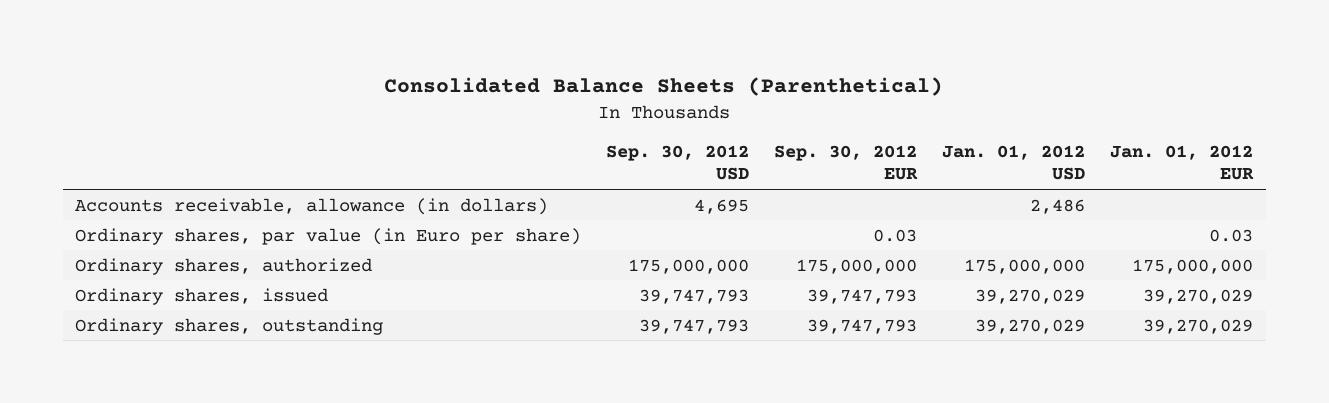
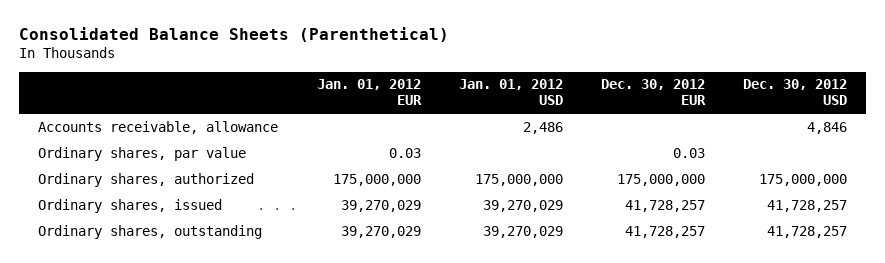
- | Sep. 30, 2012 USD | Sep. 30, 2012 EUR | Jan. 01, 2012 USD | Jan. 01, 2012 EUR
+ | Jan. 01, 2012 EUR | Jan. 01, 2012 USD | Dec. 30, 2012 EUR | Dec. 30, 2012 USD
- Accounts receivable, allowance (in dollars) | 4,695 | | 2,486 |
- Ordinary shares, par value (in Euro per share) | | 0.03 | | 0.03
+ Accounts receivable, allowance | | 2,486 | | 4,846
+ Ordinary shares, par value | 0.03 | | 0.03 |

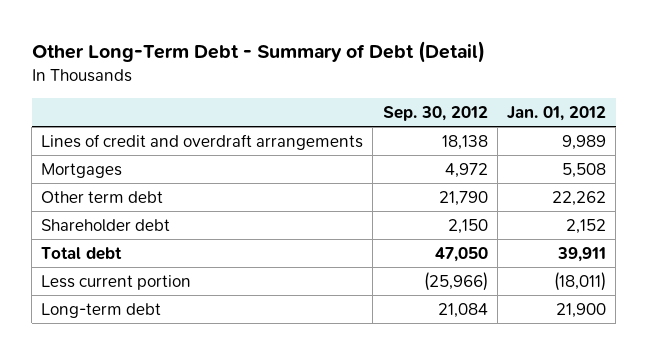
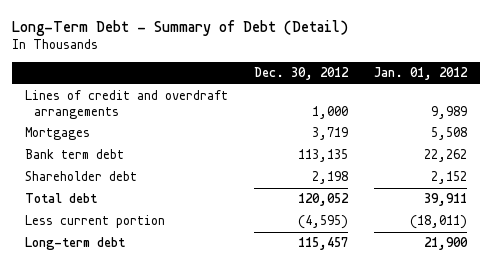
- Other Long-Term Debt - Summary of Debt (Detail)
+ Long-Term Debt - Summary of Debt (Detail)
- | Sep. 30, 2012 | Jan. 01, 2012
+ | Dec. 30, 2012 | Jan. 01, 2012
- Other term debt | 21,790 | 22,262
+ Bank term debt | 113,135 | 22,262

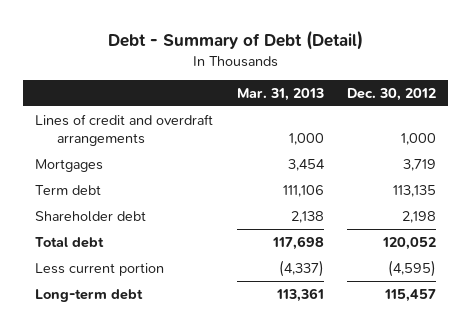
- Long-Term Debt - Summary of Debt (Detail)
+ Debt - Summary of Debt (Detail)
- | Dec. 30, 2012 | Jan. 01, 2012
+ | Mar. 31, 2013 | Dec. 30, 2012
- Bank term debt | 113,135 | 22,262
+ Term debt | 111,106 | 113,135

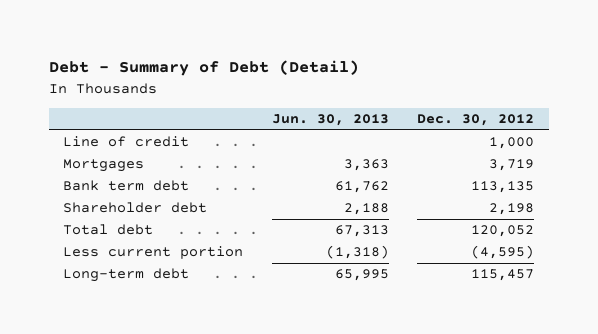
- | Mar. 31, 2013 | Dec. 30, 2012
+ | Jun. 30, 2013 | Dec. 30, 2012
- Lines of credit and overdraft arrangements | 1,000 | 1,000
+ Line of credit | | 1,000
- Term debt | 111,106 | 113,135
+ Bank term debt | 61,762 | 113,135

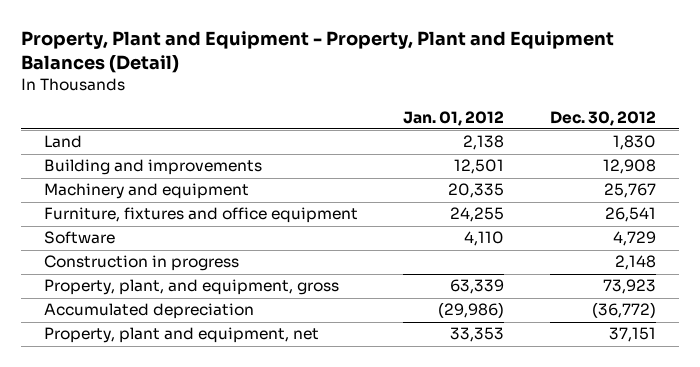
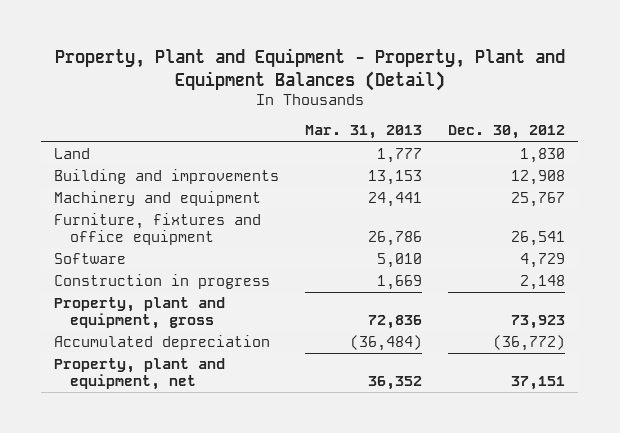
- | Jan. 01, 2012 | Dec. 30, 2012
+ | Mar. 31, 2013 | Dec. 30, 2012
- Property, plant, and equipment, gross | 63,339 | 73,923
+ Property, plant and equipment, gross | 72,836 | 73,923

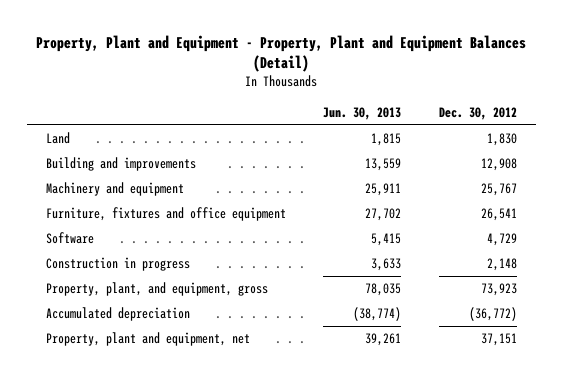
- | Mar. 31, 2013 | Dec. 30, 2012
+ | Jun. 30, 2013 | Dec. 30, 2012
- Property, plant and equipment, gross | 72,836 | 73,923
+ Property, plant, and equipment, gross | 78,035 | 73,923

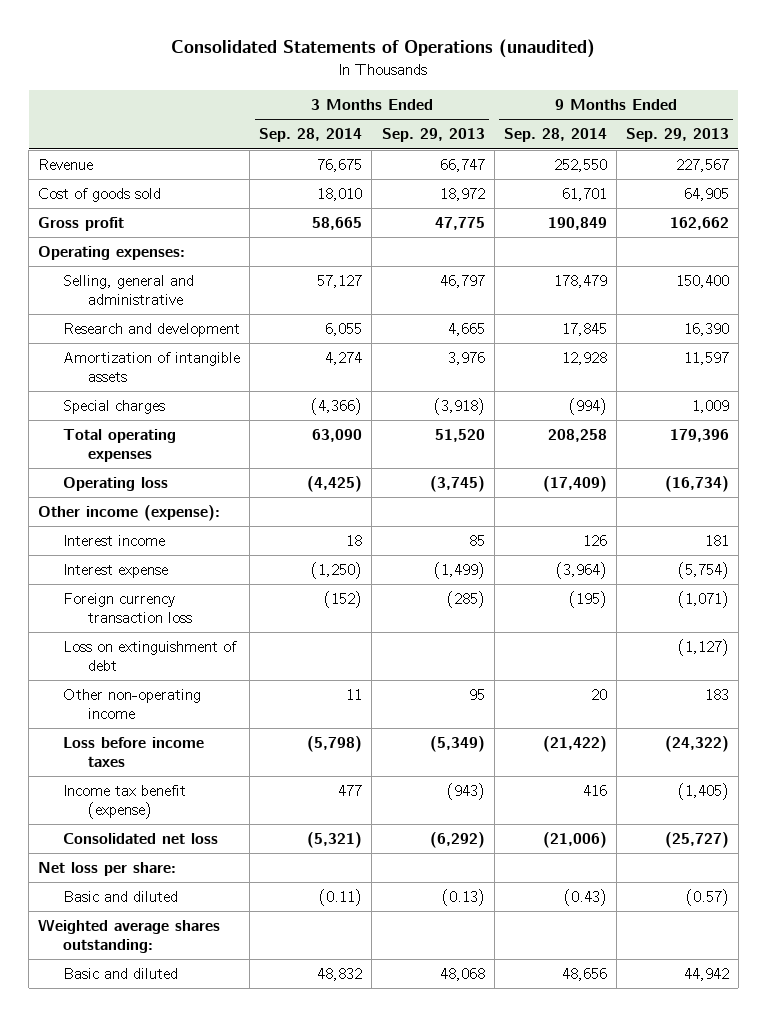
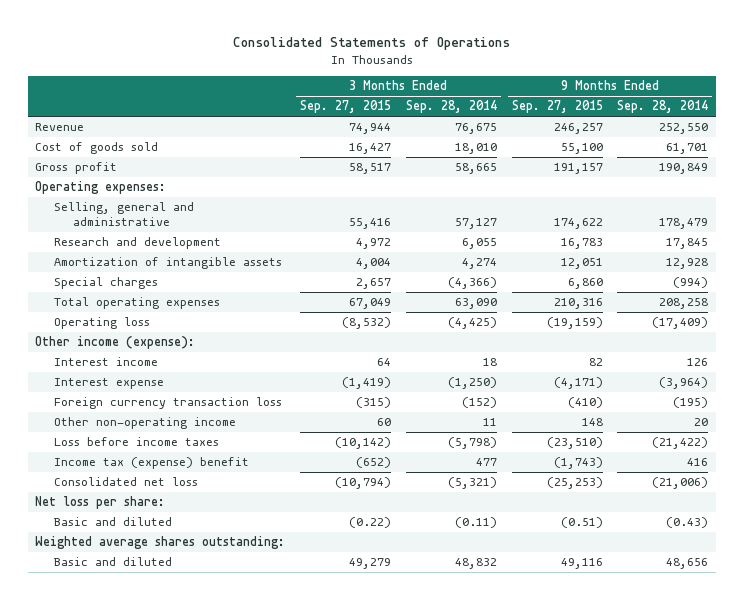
- Consolidated Statements of Operations (unaudited)
+ Consolidated Statements of Operations
- | 3 Months Ended Sep. 28, 2014 | 3 Months Ended Sep. 29, 2013 | 9 Months Ended Sep. 28, 2014 | 9 Months Ended Sep. 29, 2013
+ | 3 Months Ended Sep. 27, 2015 | 3 Months Ended Sep. 28, 2014 | 9 Months Ended Sep. 27, 2015 | 9 Months Ended Sep. 28, 2014
- Loss on extinguishment of debt | | | | (1,127)
- Income tax benefit (expense) | 477 | (943) | 416 | (1,405)
+ Income tax (expense) benefit | (652) | 477 | (1,743) | 416

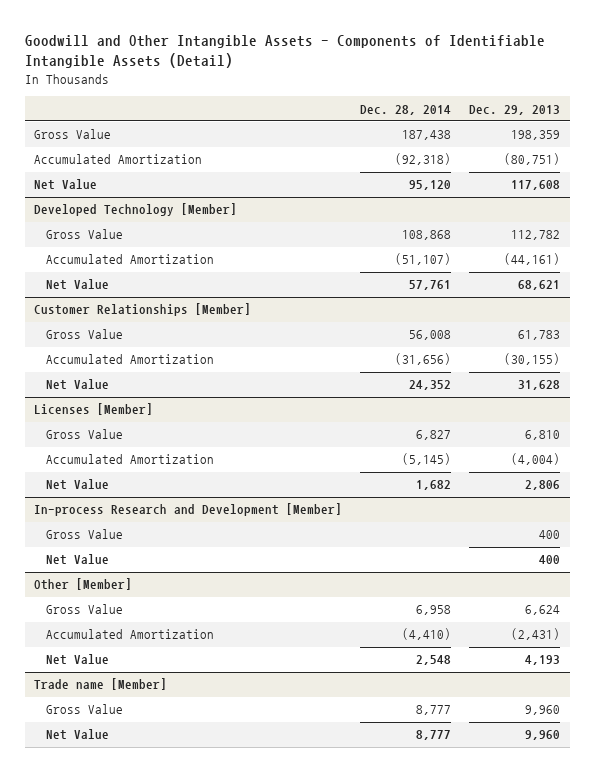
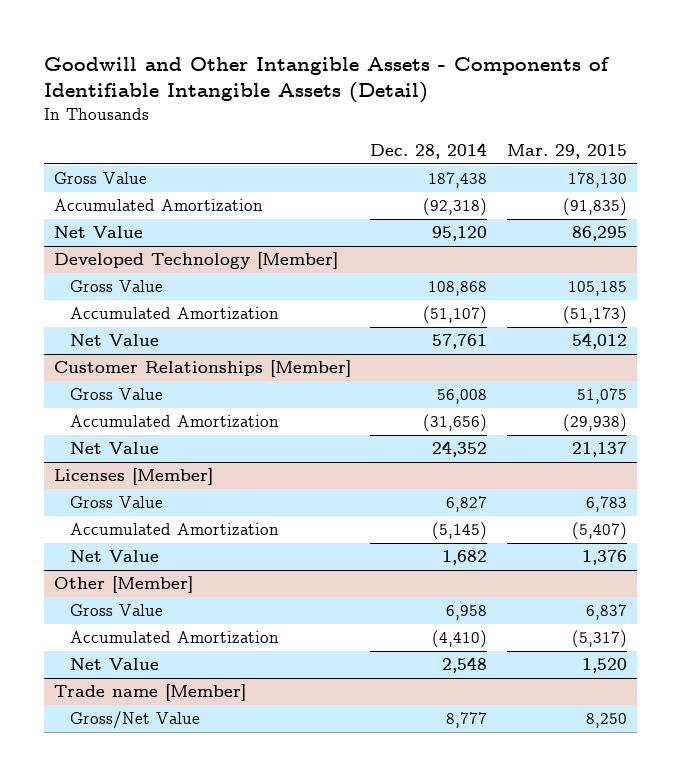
- | Dec. 28, 2014 | Dec. 29, 2013
+ | Dec. 28, 2014 | Mar. 29, 2015
- In-process Research and Development [Member]
- Gross Value | | 400
- Net Value | | 400
@ Trade name [Member]
- Gross Value | 8,777 | 9,960
- Net Value | 8,777 | 9,960
+ Gross/Net Value | 8,777 | 8,250

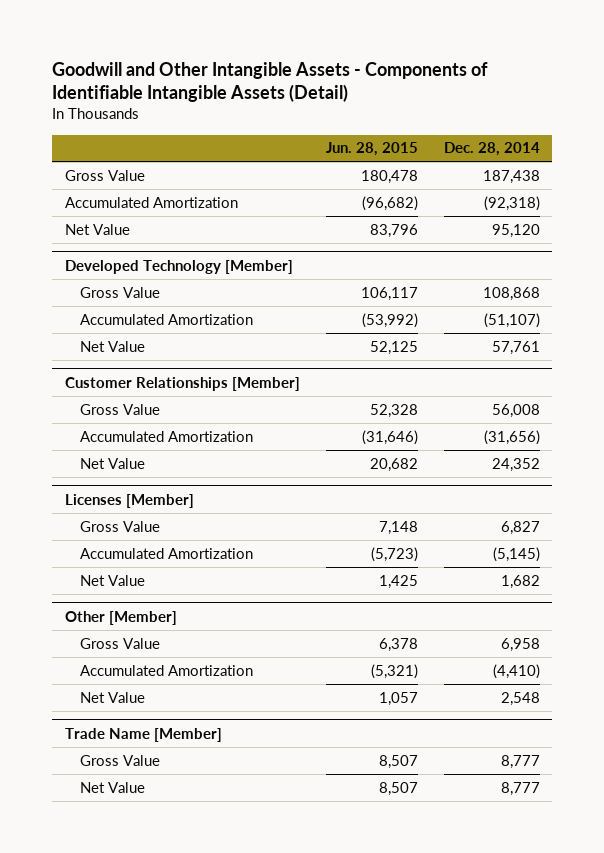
- | Dec. 28, 2014 | Mar. 29, 2015
+ | Jun. 28, 2015 | Dec. 28, 2014
- Trade name [Member]
- Gross/Net Value | 8,777 | 8,250
+ Trade Name [Member]
+ Gross Value | 8,507 | 8,777
+ Net Value | 8,507 | 8,777

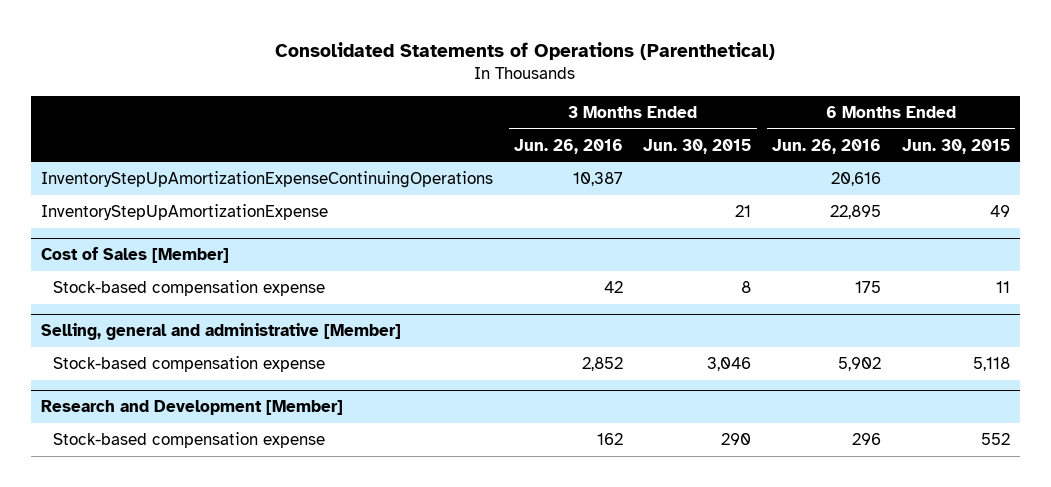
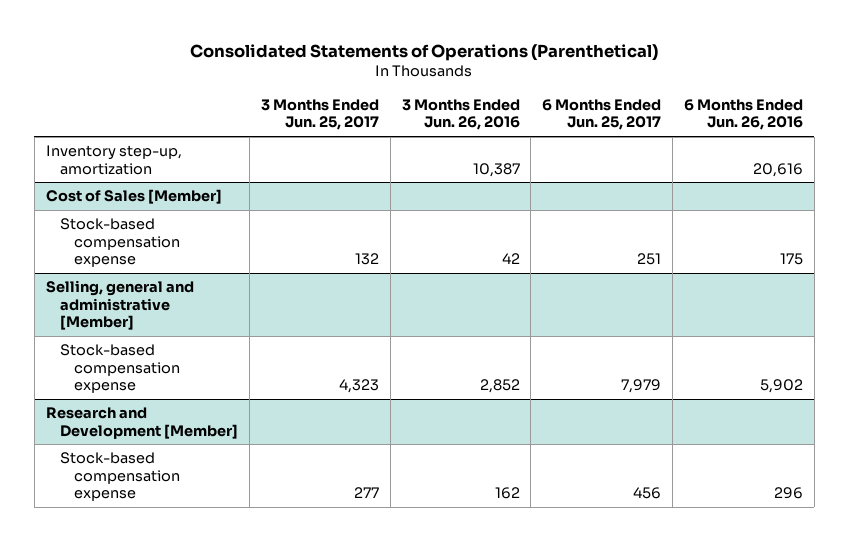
- | 3 Months Ended Jun. 26, 2016 | 3 Months Ended Jun. 30, 2015 | 6 Months Ended Jun. 26, 2016 | 6 Months Ended Jun. 30, 2015
+ | 3 Months Ended Jun. 25, 2017 | 3 Months Ended Jun. 26, 2016 | 6 Months Ended Jun. 25, 2017 | 6 Months Ended Jun. 26, 2016
- InventoryStepUpAmortizationExpenseContinuingOperations | 10,387 | | 20,616 |
- InventoryStepUpAmortizationExpense | | 21 | 22,895 | 49
+ Inventory step-up, amortization | | 10,387 | | 20,616

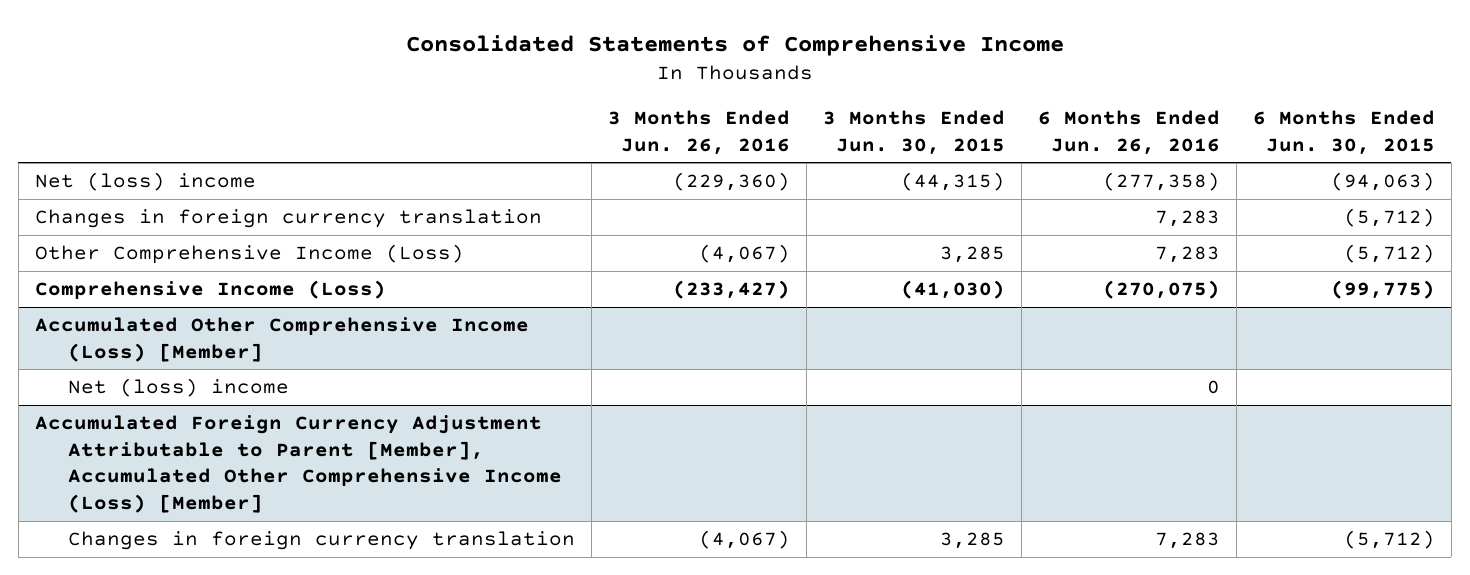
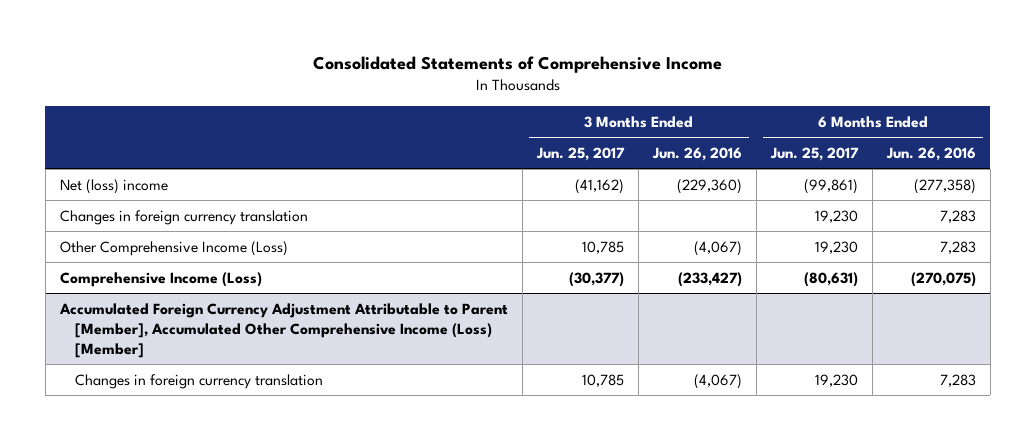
- | 3 Months Ended Jun. 26, 2016 | 3 Months Ended Jun. 30, 2015 | 6 Months Ended Jun. 26, 2016 | 6 Months Ended Jun. 30, 2015
+ | 3 Months Ended Jun. 25, 2017 | 3 Months Ended Jun. 26, 2016 | 6 Months Ended Jun. 25, 2017 | 6 Months Ended Jun. 26, 2016
- Accumulated Other Comprehensive Income (Loss) [Member]
- Net (loss) income | | | 0 |

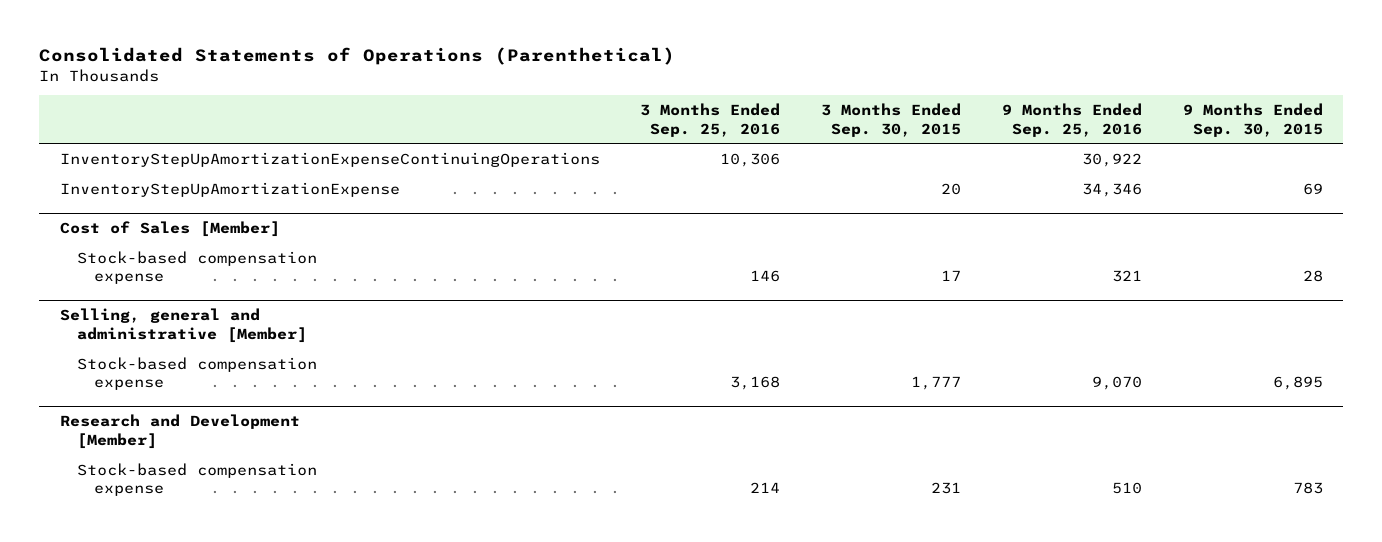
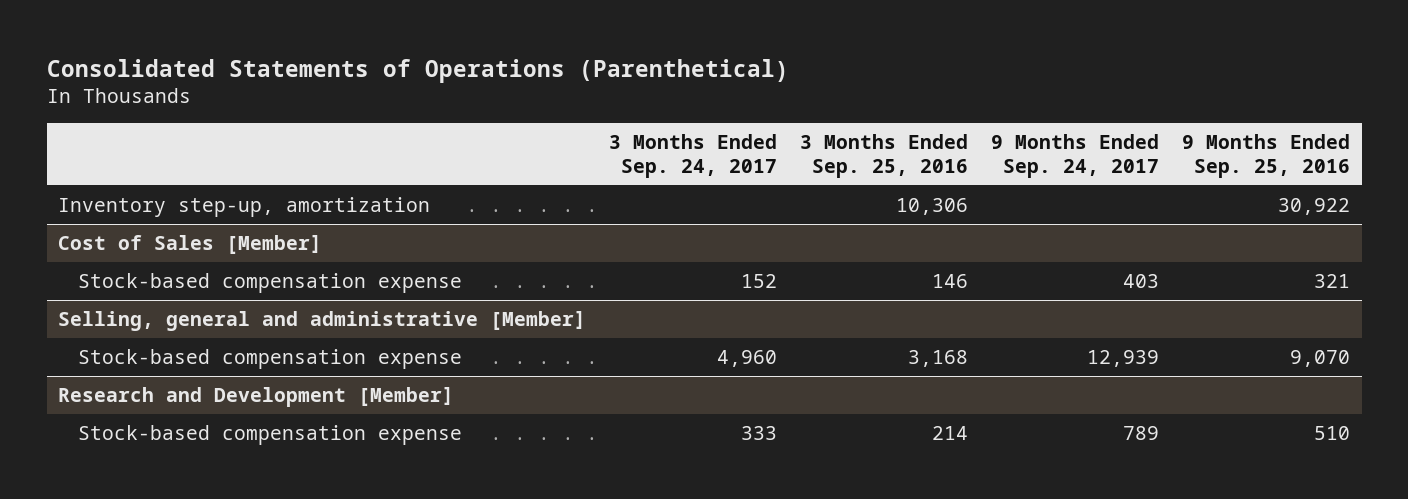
- | 3 Months Ended Sep. 25, 2016 | 3 Months Ended Sep. 30, 2015 | 9 Months Ended Sep. 25, 2016 | 9 Months Ended Sep. 30, 2015
+ | 3 Months Ended Sep. 24, 2017 | 3 Months Ended Sep. 25, 2016 | 9 Months Ended Sep. 24, 2017 | 9 Months Ended Sep. 25, 2016
- InventoryStepUpAmortizationExpenseContinuingOperations | 10,306 | | 30,922 |
- InventoryStepUpAmortizationExpense | | 20 | 34,346 | 69
+ Inventory step-up, amortization | | 10,306 | | 30,922

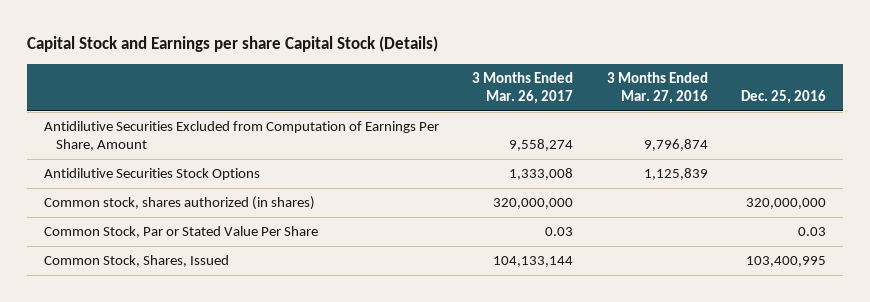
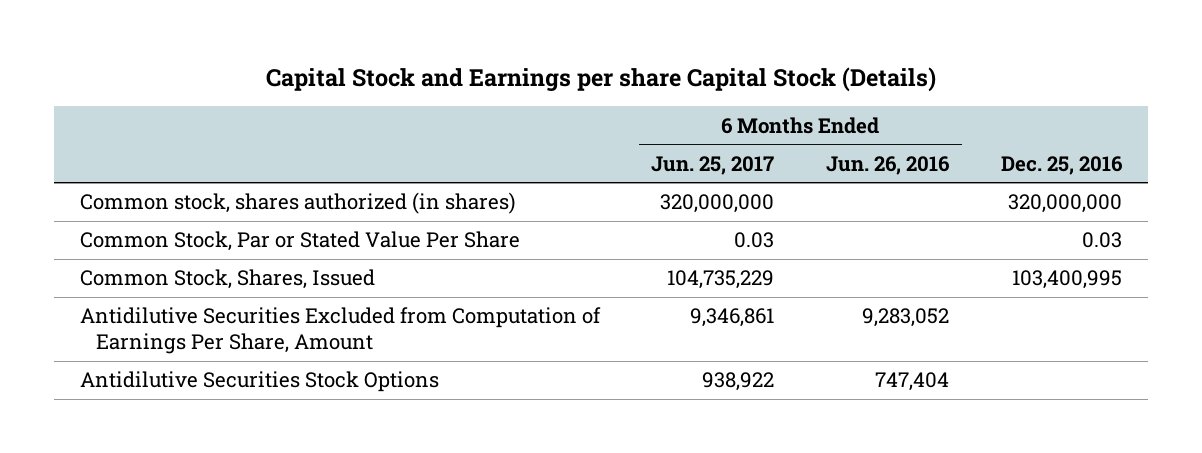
- | 3 Months Ended Mar. 26, 2017 | 3 Months Ended Mar. 27, 2016 | Dec. 25, 2016
+ | 6 Months Ended Jun. 25, 2017 | 6 Months Ended Jun. 26, 2016 | Dec. 25, 2016
moved down: Antidilutive Securities Excluded from Computation of Earnings Per Share, Amount | 9,346,861 | 9,283,052 |
moved down: Antidilutive Securities Stock Options | 938,922 | 747,404 |

